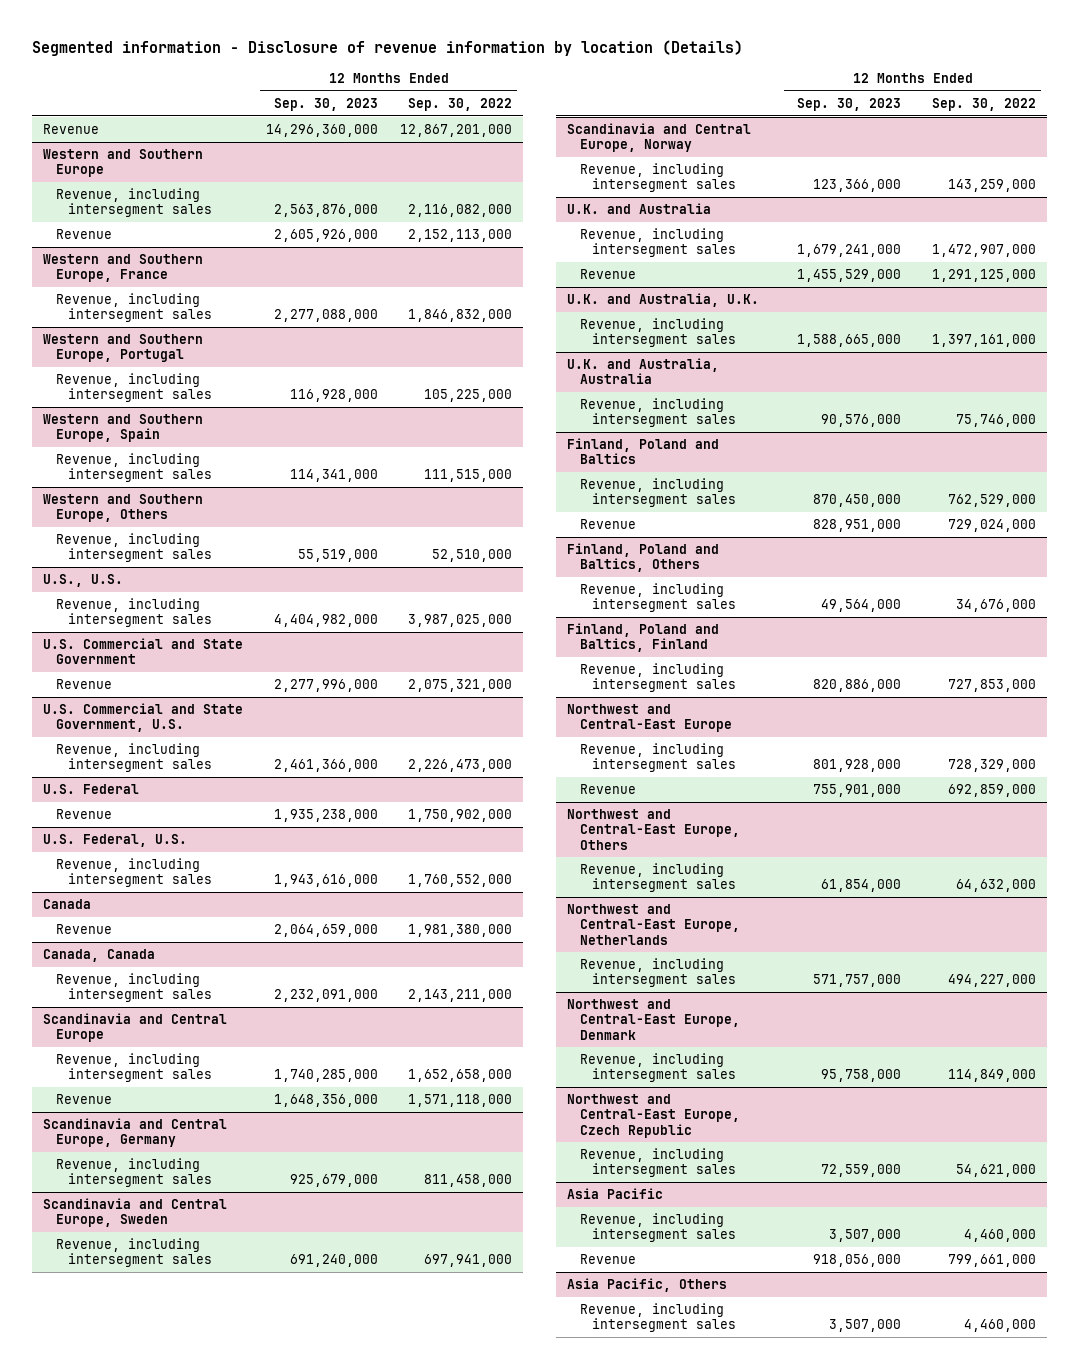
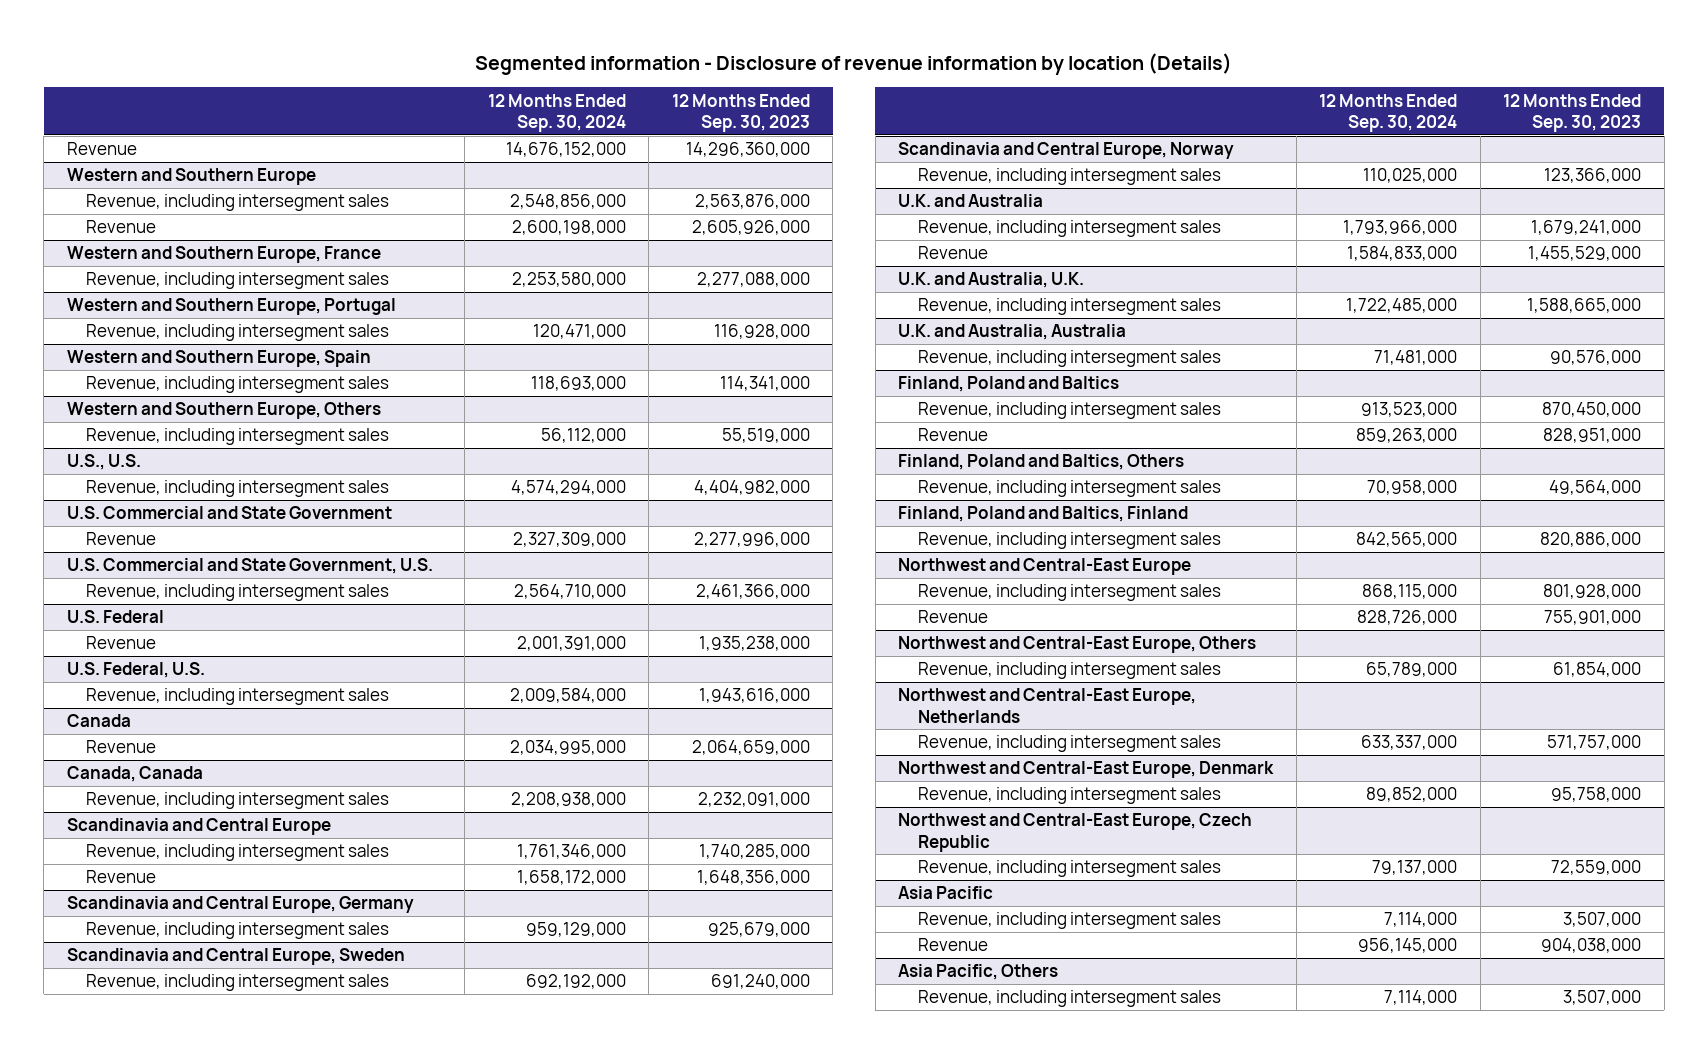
- | 12 Months Ended Sep. 30, 2023 | 12 Months Ended Sep. 30, 2022
+ | 12 Months Ended Sep. 30, 2024 | 12 Months Ended Sep. 30, 2023
@ Asia Pacific
- Revenue | 918,056,000 | 799,661,000
+ Revenue | 956,145,000 | 904,038,000

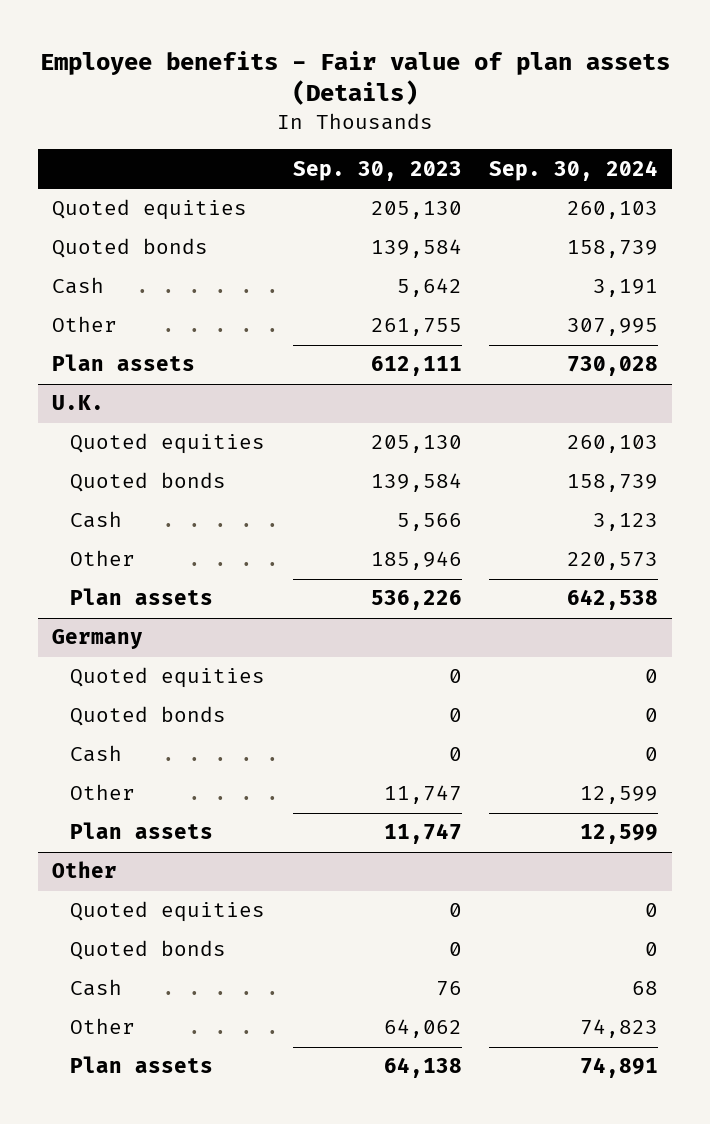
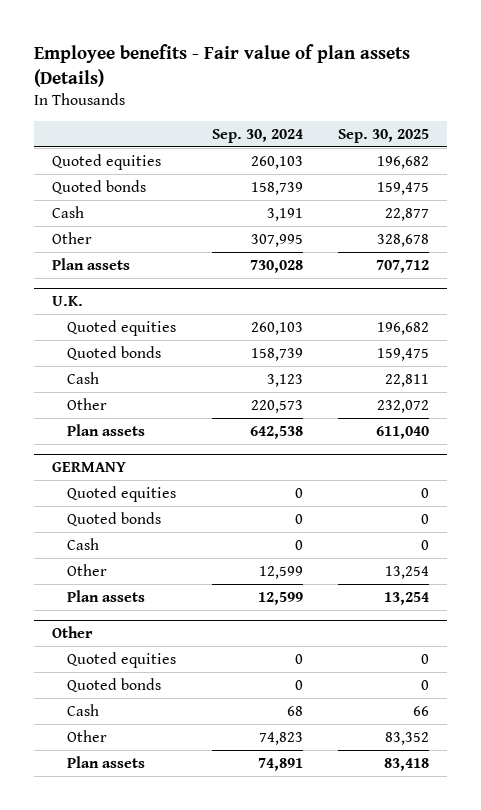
- | Sep. 30, 2023 | Sep. 30, 2024
+ | Sep. 30, 2024 | Sep. 30, 2025
- Germany
+ GERMANY

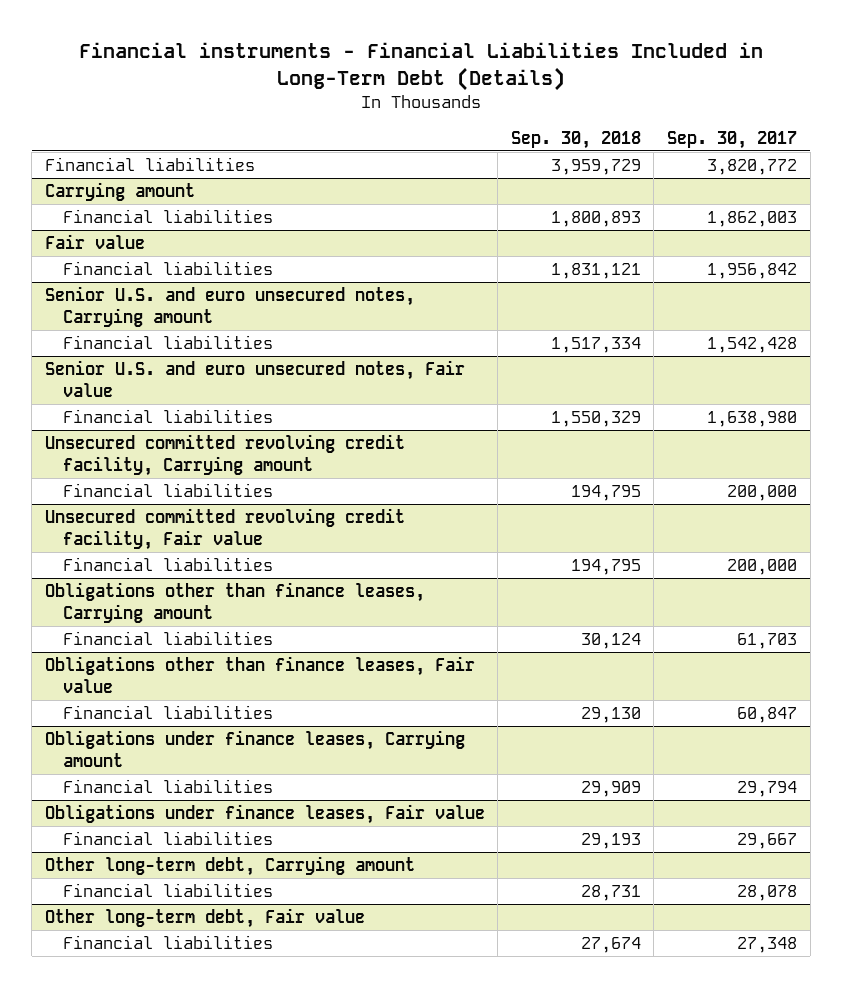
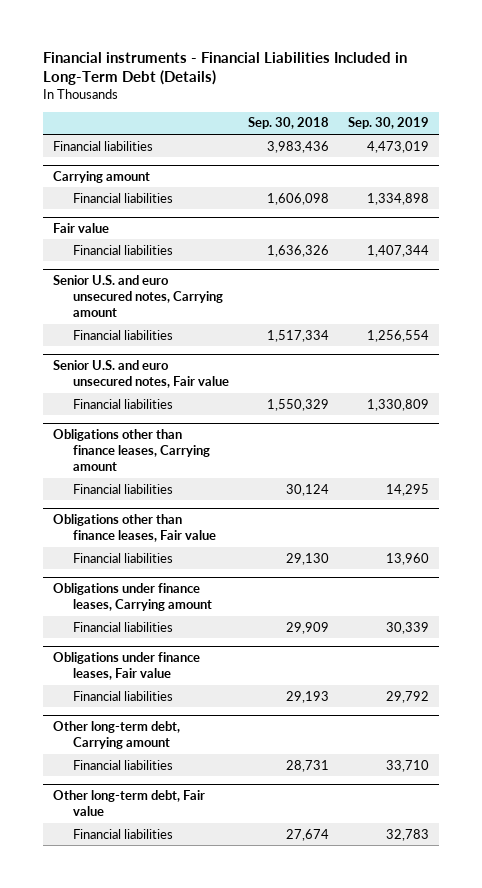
- | Sep. 30, 2018 | Sep. 30, 2017
+ | Sep. 30, 2018 | Sep. 30, 2019
- Financial liabilities | 3,959,729 | 3,820,772
+ Financial liabilities | 3,983,436 | 4,473,019
@ Carrying amount
- Financial liabilities | 1,800,893 | 1,862,003
+ Financial liabilities | 1,606,098 | 1,334,898
@ Fair value
- Financial liabilities | 1,831,121 | 1,956,842
+ Financial liabilities | 1,636,326 | 1,407,344
- Unsecured committed revolving credit facility, Carrying amount
- Financial liabilities | 194,795 | 200,000
- Unsecured committed revolving credit facility, Fair value
- Financial liabilities | 194,795 | 200,000

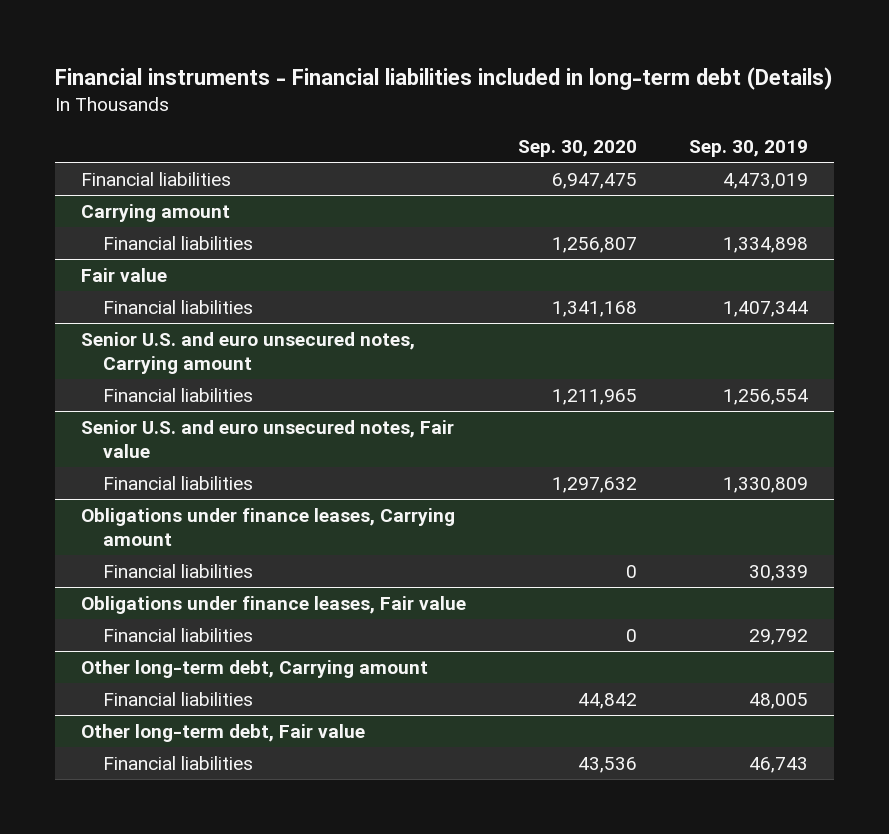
- Financial instruments - Financial Liabilities Included in Long-Term Debt (Details)
+ Financial instruments - Financial liabilities included in long-term debt (Details)
- | Sep. 30, 2018 | Sep. 30, 2019
+ | Sep. 30, 2020 | Sep. 30, 2019
- Obligations other than finance leases, Carrying amount
- Financial liabilities | 30,124 | 14,295
- Obligations other than finance leases, Fair value
- Financial liabilities | 29,130 | 13,960
@ Other long-term debt, Carrying amount
- Financial liabilities | 28,731 | 33,710
+ Financial liabilities | 44,842 | 48,005
@ Other long-term debt, Fair value
- Financial liabilities | 27,674 | 32,783
+ Financial liabilities | 43,536 | 46,743

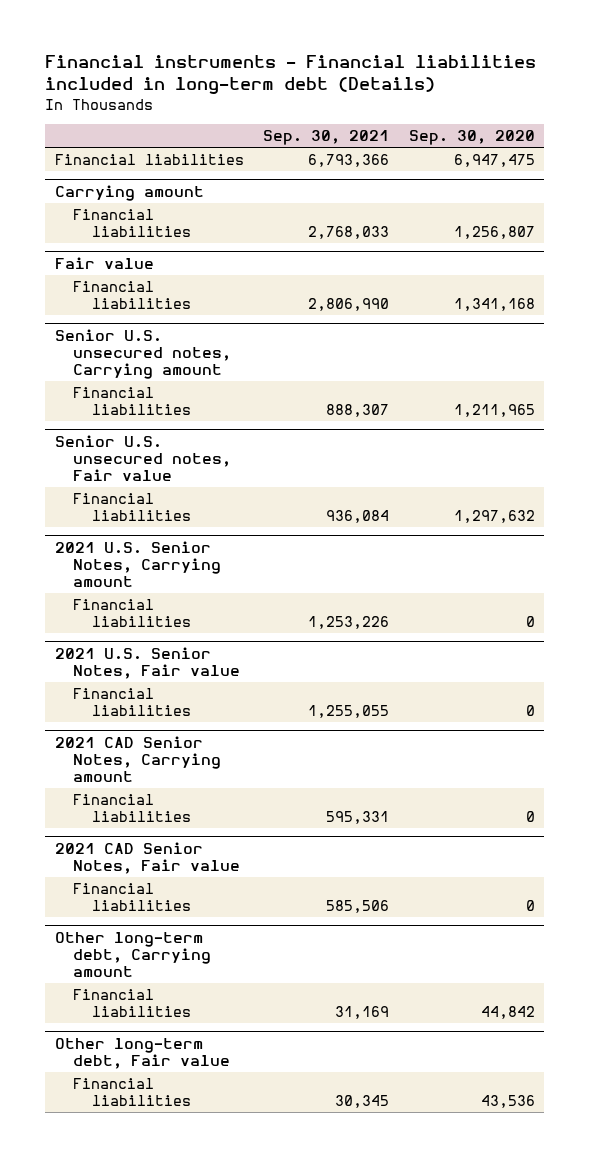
- | Sep. 30, 2020 | Sep. 30, 2019
+ | Sep. 30, 2021 | Sep. 30, 2020
- Senior U.S. and euro unsecured notes, Carrying amount
+ Senior U.S. unsecured notes, Carrying amount
- Senior U.S. and euro unsecured notes, Fair value
+ Senior U.S. unsecured notes, Fair value
- Obligations under finance leases, Carrying amount
+ 2021 U.S. Senior Notes, Carrying amount
- Obligations under finance leases, Fair value
+ 2021 U.S. Senior Notes, Fair value
+ 2021 CAD Senior Notes, Carrying amount
+ Financial liabilities | 595,331 | 0
+ 2021 CAD Senior Notes, Fair value
+ Financial liabilities | 585,506 | 0

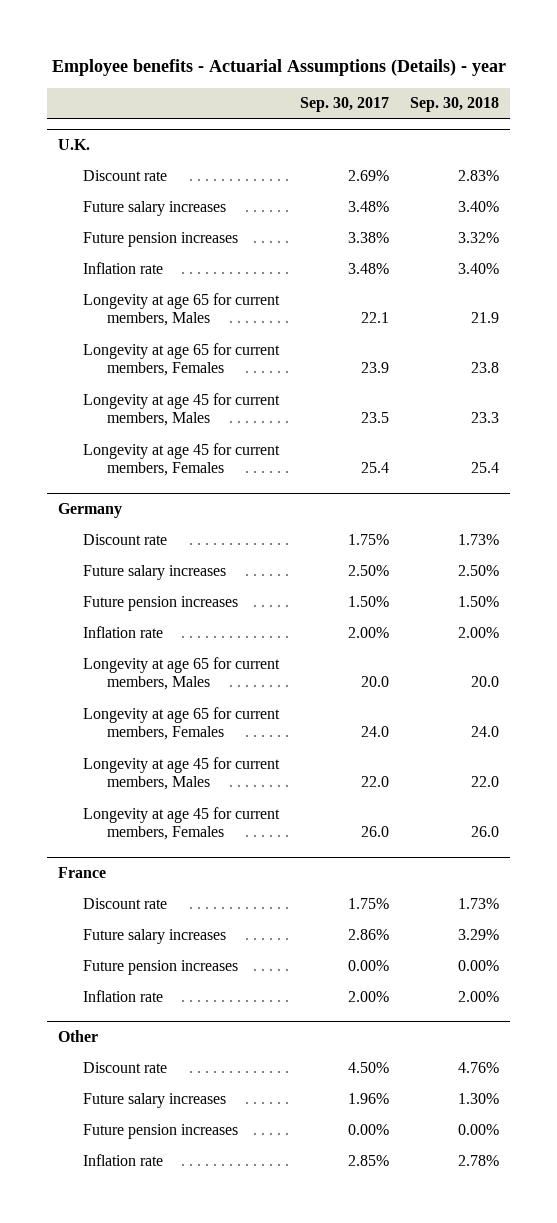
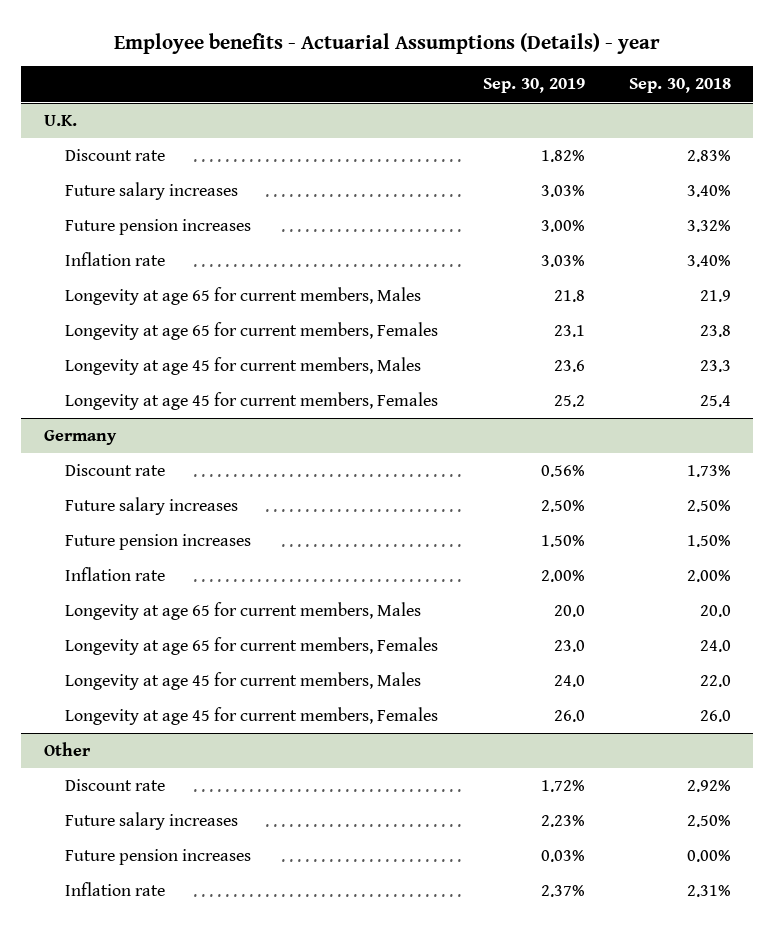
- | Sep. 30, 2017 | Sep. 30, 2018
+ | Sep. 30, 2019 | Sep. 30, 2018
- France
- Discount rate | 1.75% | 1.73%
- Future salary increases | 2.86% | 3.29%
- Future pension increases | 0.00% | 0.00%
- Inflation rate | 2.00% | 2.00%
@ Other
- Discount rate | 4.50% | 4.76%
- Future salary increases | 1.96% | 1.30%
+ Discount rate | 1.72% | 2.92%
+ Future salary increases | 2.23% | 2.50%
- Inflation rate | 2.85% | 2.78%
+ Inflation rate | 2.37% | 2.31%

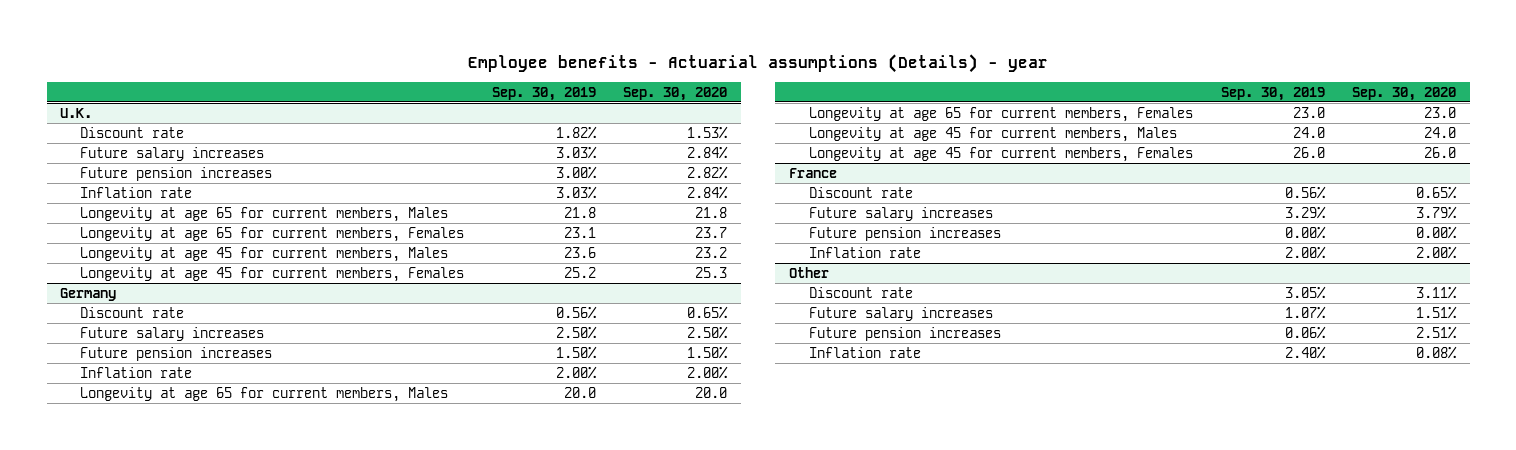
- Employee benefits - Actuarial Assumptions (Details) - year
+ Employee benefits - Actuarial assumptions (Details) - year
- | Sep. 30, 2019 | Sep. 30, 2018
+ | Sep. 30, 2019 | Sep. 30, 2020
+ France
+ Discount rate | 0.56% | 0.65%
+ Future salary increases | 3.29% | 3.79%
+ Future pension increases | 0.00% | 0.00%
+ Inflation rate | 2.00% | 2.00%
@ Other
- Discount rate | 1.72% | 2.92%
- Future salary increases | 2.23% | 2.50%
- Future pension increases | 0.03% | 0.00%
- Inflation rate | 2.37% | 2.31%
+ Discount rate | 3.05% | 3.11%
+ Future salary increases | 1.07% | 1.51%
+ Future pension increases | 0.06% | 2.51%
+ Inflation rate | 2.40% | 0.08%

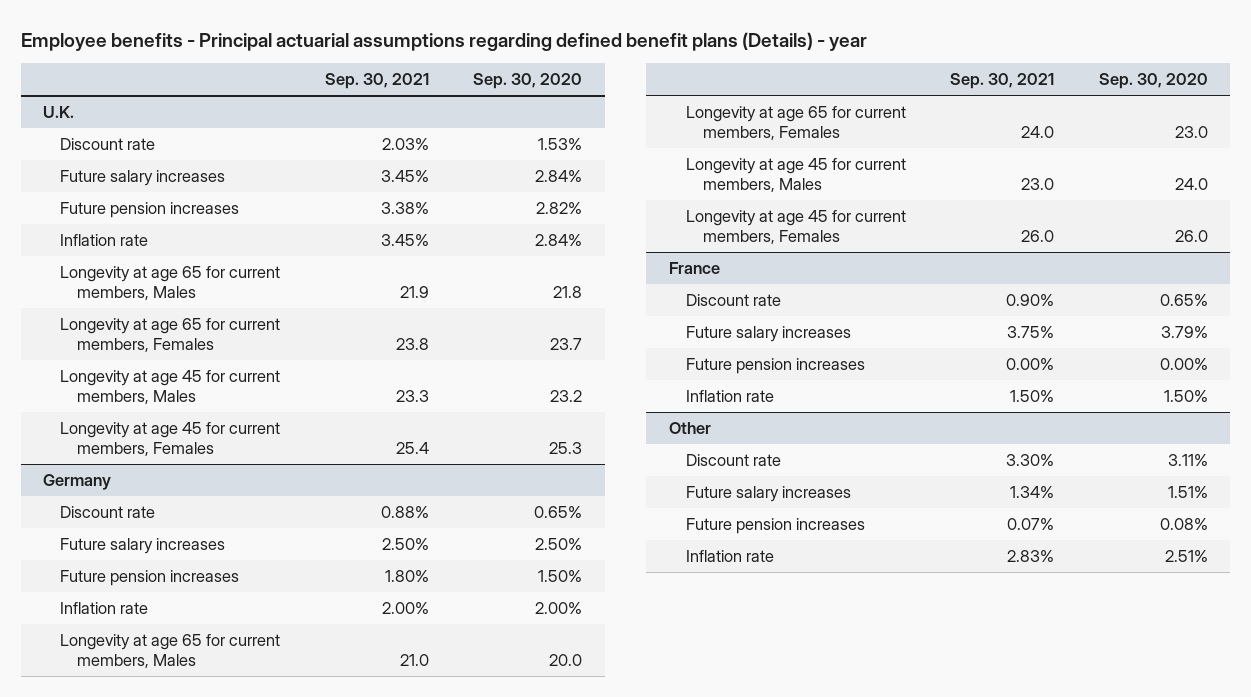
- Employee benefits - Actuarial assumptions (Details) - year
+ Employee benefits - Principal actuarial assumptions regarding defined benefit plans (Details) - year
- | Sep. 30, 2019 | Sep. 30, 2020
+ | Sep. 30, 2021 | Sep. 30, 2020
@ France
- Inflation rate | 2.00% | 2.00%
+ Inflation rate | 1.50% | 1.50%
@ Other
- Future pension increases | 0.06% | 2.51%
- Inflation rate | 2.40% | 0.08%
+ Future pension increases | 0.07% | 0.08%
+ Inflation rate | 2.83% | 2.51%

